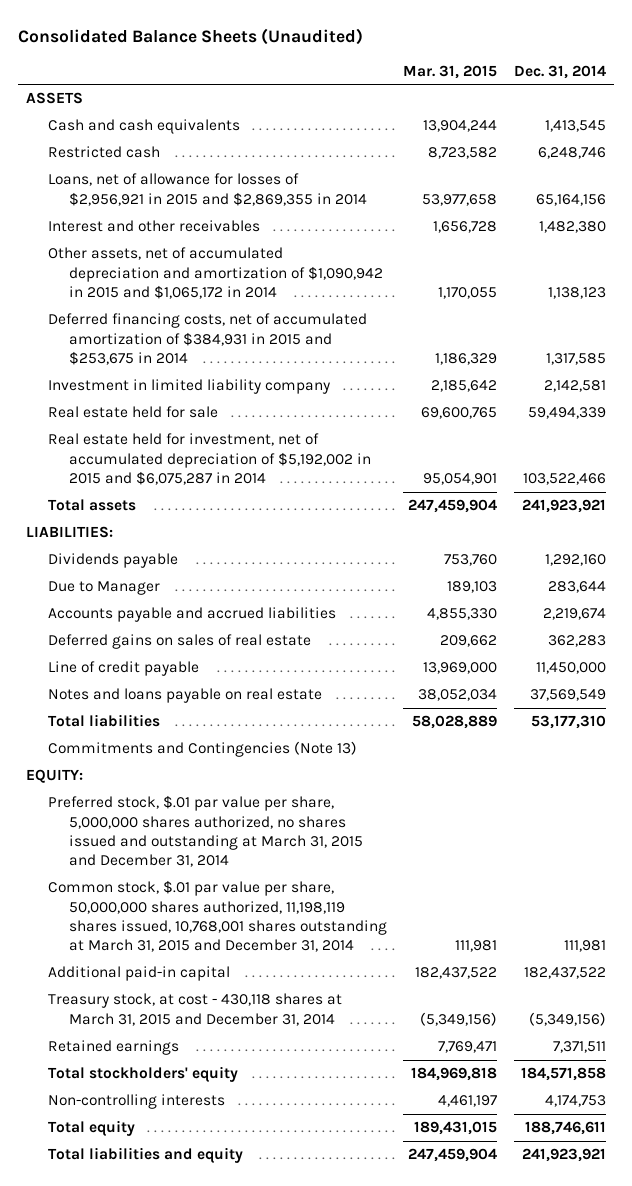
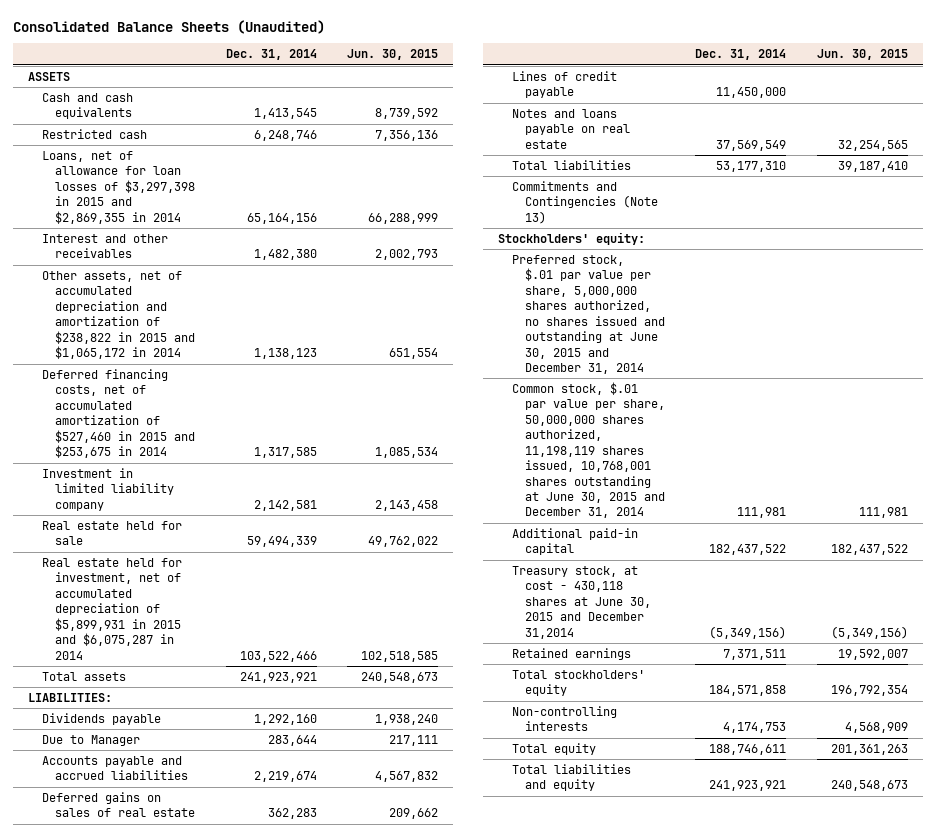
- | Mar. 31, 2015 | Dec. 31, 2014
+ | Dec. 31, 2014 | Jun. 30, 2015
- Loans, net of allowance for losses of $2,956,921 in 2015 and $2,869,355 in 2014 | 53,977,658 | 65,164,156
+ Loans, net of allowance for loan losses of $3,297,398 in 2015 and $2,869,355 in 2014 | 65,164,156 | 66,288,999
- Other assets, net of accumulated depreciation and amortization of $1,090,942 in 2015 and $1,065,172 in 2014 | 1,170,055 | 1,138,123
- Deferred financing costs, net of accumulated amortization of $384,931 in 2015 and $253,675 in 2014 | 1,186,329 | 1,317,585
+ Other assets, net of accumulated depreciation and amortization of $238,822 in 2015 and $1,065,172 in 2014 | 1,138,123 | 651,554
+ Deferred financing costs, net of accumulated amortization of $527,460 in 2015 and $253,675 in 2014 | 1,317,585 | 1,085,534
- Real estate held for investment, net of accumulated depreciation of $5,192,002 in 2015 and $6,075,287 in 2014 | 95,054,901 | 103,522,466
+ Real estate held for investment, net of accumulated depreciation of $5,899,931 in 2015 and $6,075,287 in 2014 | 103,522,466 | 102,518,585
- Line of credit payable | 13,969,000 | 11,450,000
+ Lines of credit payable | 11,450,000 |
- EQUITY:
- Preferred stock, $.01 par value per share, 5,000,000 shares authorized, no shares issued and outstanding at March 31, 2015 and December 31, 2014
- Common stock, $.01 par value per share, 50,000,000 shares authorized, 11,198,119 shares issued, 10,768,001 shares outstanding at March 31, 2015 and December 31, 2014 | 111,981 | 111,981
+ Stockholders' equity:
+ Preferred stock, $.01 par value per share, 5,000,000 shares authorized, no shares issued and outstanding at June 30, 2015 and December 31, 2014
+ Common stock, $.01 par value per share, 50,000,000 shares authorized, 11,198,119 shares issued, 10,768,001 shares outstanding at June 30, 2015 and December 31, 2014 | 111,981 | 111,981
- Treasury stock, at cost - 430,118 shares at March 31, 2015 and December 31, 2014 | (5,349,156) | (5,349,156)
+ Treasury stock, at cost - 430,118 shares at June 30, 2015 and December 31,2014 | (5,349,156) | (5,349,156)

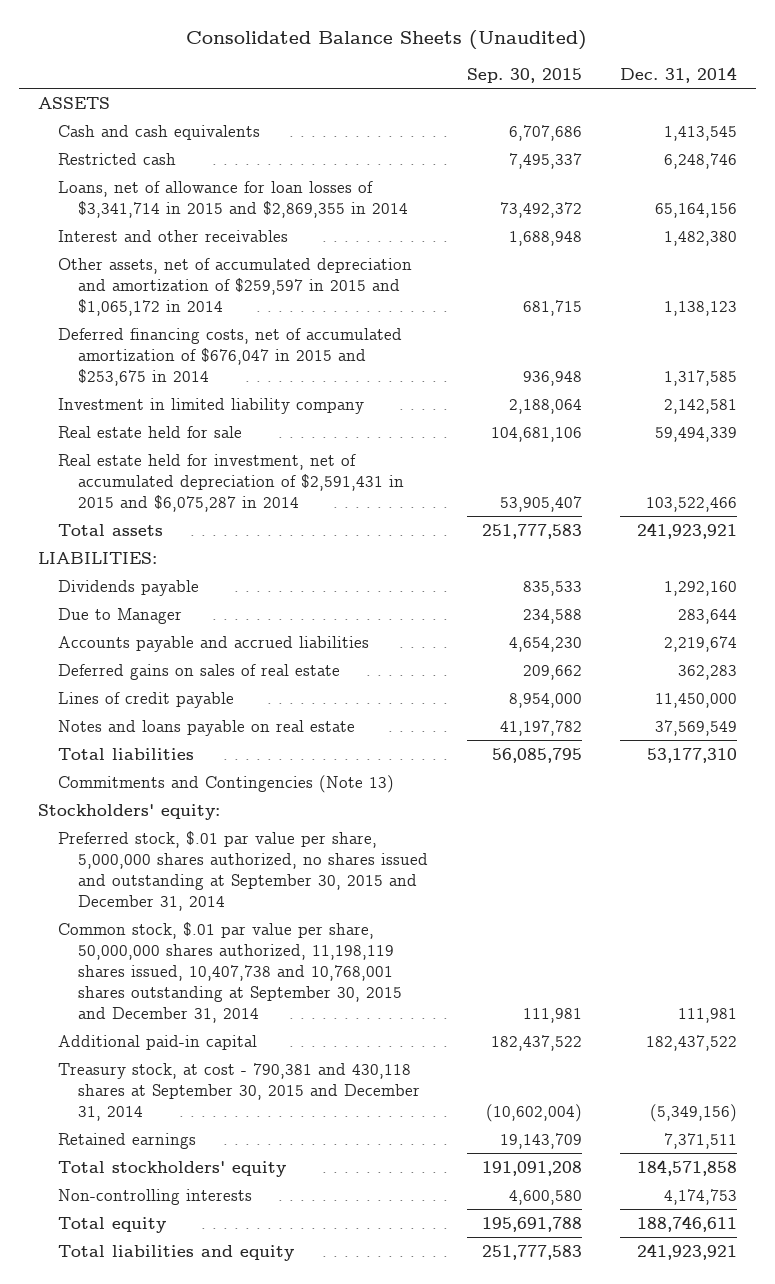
- | Dec. 31, 2014 | Jun. 30, 2015
+ | Sep. 30, 2015 | Dec. 31, 2014
- Loans, net of allowance for loan losses of $3,297,398 in 2015 and $2,869,355 in 2014 | 65,164,156 | 66,288,999
+ Loans, net of allowance for loan losses of $3,341,714 in 2015 and $2,869,355 in 2014 | 73,492,372 | 65,164,156
- Other assets, net of accumulated depreciation and amortization of $238,822 in 2015 and $1,065,172 in 2014 | 1,138,123 | 651,554
- Deferred financing costs, net of accumulated amortization of $527,460 in 2015 and $253,675 in 2014 | 1,317,585 | 1,085,534
+ Other assets, net of accumulated depreciation and amortization of $259,597 in 2015 and $1,065,172 in 2014 | 681,715 | 1,138,123
+ Deferred financing costs, net of accumulated amortization of $676,047 in 2015 and $253,675 in 2014 | 936,948 | 1,317,585
- Real estate held for investment, net of accumulated depreciation of $5,899,931 in 2015 and $6,075,287 in 2014 | 103,522,466 | 102,518,585
+ Real estate held for investment, net of accumulated depreciation of $2,591,431 in 2015 and $6,075,287 in 2014 | 53,905,407 | 103,522,466
- Preferred stock, $.01 par value per share, 5,000,000 shares authorized, no shares issued and outstanding at June 30, 2015 and December 31, 2014
- Common stock, $.01 par value per share, 50,000,000 shares authorized, 11,198,119 shares issued, 10,768,001 shares outstanding at June 30, 2015 and December 31, 2014 | 111,981 | 111,981
+ Preferred stock, $.01 par value per share, 5,000,000 shares authorized, no shares issued and outstanding at September 30, 2015 and December 31, 2014
+ Common stock, $.01 par value per share, 50,000,000 shares authorized, 11,198,119 shares issued, 10,407,738 and 10,768,001 shares outstanding at September 30, 2015 and December 31, 2014 | 111,981 | 111,981
- Treasury stock, at cost - 430,118 shares at June 30, 2015 and December 31,2014 | (5,349,156) | (5,349,156)
+ Treasury stock, at cost - 790,381 and 430,118 shares at September 30, 2015 and December 31, 2014 | (10,602,004) | (5,349,156)

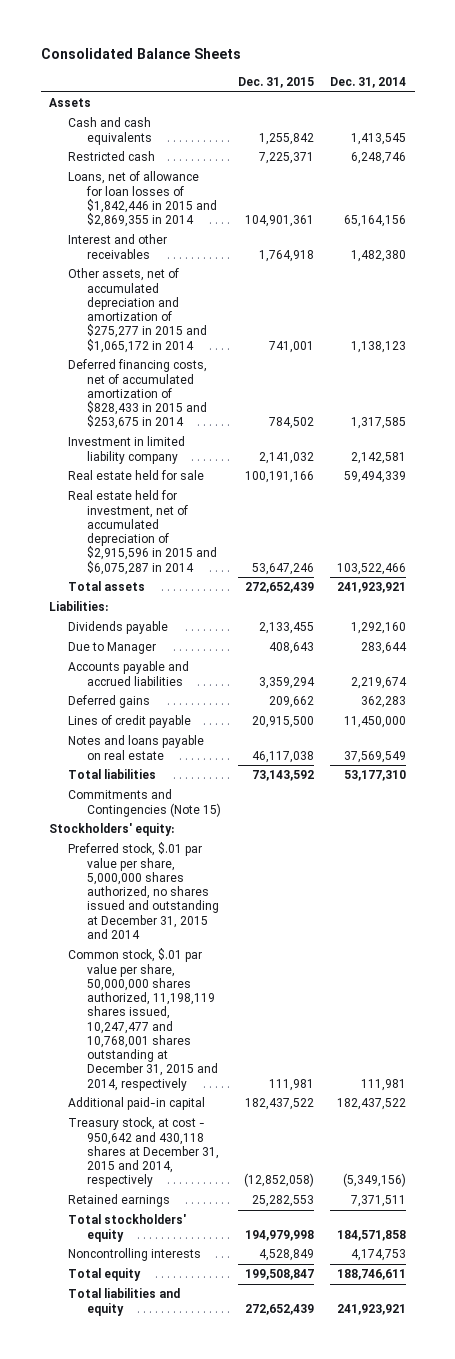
- Consolidated Balance Sheets (Unaudited)
+ Consolidated Balance Sheets
- | Sep. 30, 2015 | Dec. 31, 2014
+ | Dec. 31, 2015 | Dec. 31, 2014
- ASSETS
+ Assets
- Loans, net of allowance for loan losses of $3,341,714 in 2015 and $2,869,355 in 2014 | 73,492,372 | 65,164,156
+ Loans, net of allowance for loan losses of $1,842,446 in 2015 and $2,869,355 in 2014 | 104,901,361 | 65,164,156
- Other assets, net of accumulated depreciation and amortization of $259,597 in 2015 and $1,065,172 in 2014 | 681,715 | 1,138,123
- Deferred financing costs, net of accumulated amortization of $676,047 in 2015 and $253,675 in 2014 | 936,948 | 1,317,585
+ Other assets, net of accumulated depreciation and amortization of $275,277 in 2015 and $1,065,172 in 2014 | 741,001 | 1,138,123
+ Deferred financing costs, net of accumulated amortization of $828,433 in 2015 and $253,675 in 2014 | 784,502 | 1,317,585
- Real estate held for investment, net of accumulated depreciation of $2,591,431 in 2015 and $6,075,287 in 2014 | 53,905,407 | 103,522,466
+ Real estate held for investment, net of accumulated depreciation of $2,915,596 in 2015 and $6,075,287 in 2014 | 53,647,246 | 103,522,466
- LIABILITIES:
+ Liabilities:
- Deferred gains on sales of real estate | 209,662 | 362,283
+ Deferred gains | 209,662 | 362,283
- Commitments and Contingencies (Note 13)
+ Commitments and Contingencies (Note 15)
- Preferred stock, $.01 par value per share, 5,000,000 shares authorized, no shares issued and outstanding at September 30, 2015 and December 31, 2014
- Common stock, $.01 par value per share, 50,000,000 shares authorized, 11,198,119 shares issued, 10,407,738 and 10,768,001 shares outstanding at September 30, 2015 and December 31, 2014 | 111,981 | 111,981
+ Preferred stock, $.01 par value per share, 5,000,000 shares authorized, no shares issued and outstanding at December 31, 2015 and 2014
+ Common stock, $.01 par value per share, 50,000,000 shares authorized, 11,198,119 shares issued, 10,247,477 and 10,768,001 shares outstanding at December 31, 2015 and 2014, respectively | 111,981 | 111,981
- Treasury stock, at cost - 790,381 and 430,118 shares at September 30, 2015 and December 31, 2014 | (10,602,004) | (5,349,156)
+ Treasury stock, at cost - 950,642 and 430,118 shares at December 31, 2015 and 2014, respectively | (12,852,058) | (5,349,156)
- Non-controlling interests | 4,600,580 | 4,174,753
+ Noncontrolling interests | 4,528,849 | 4,174,753

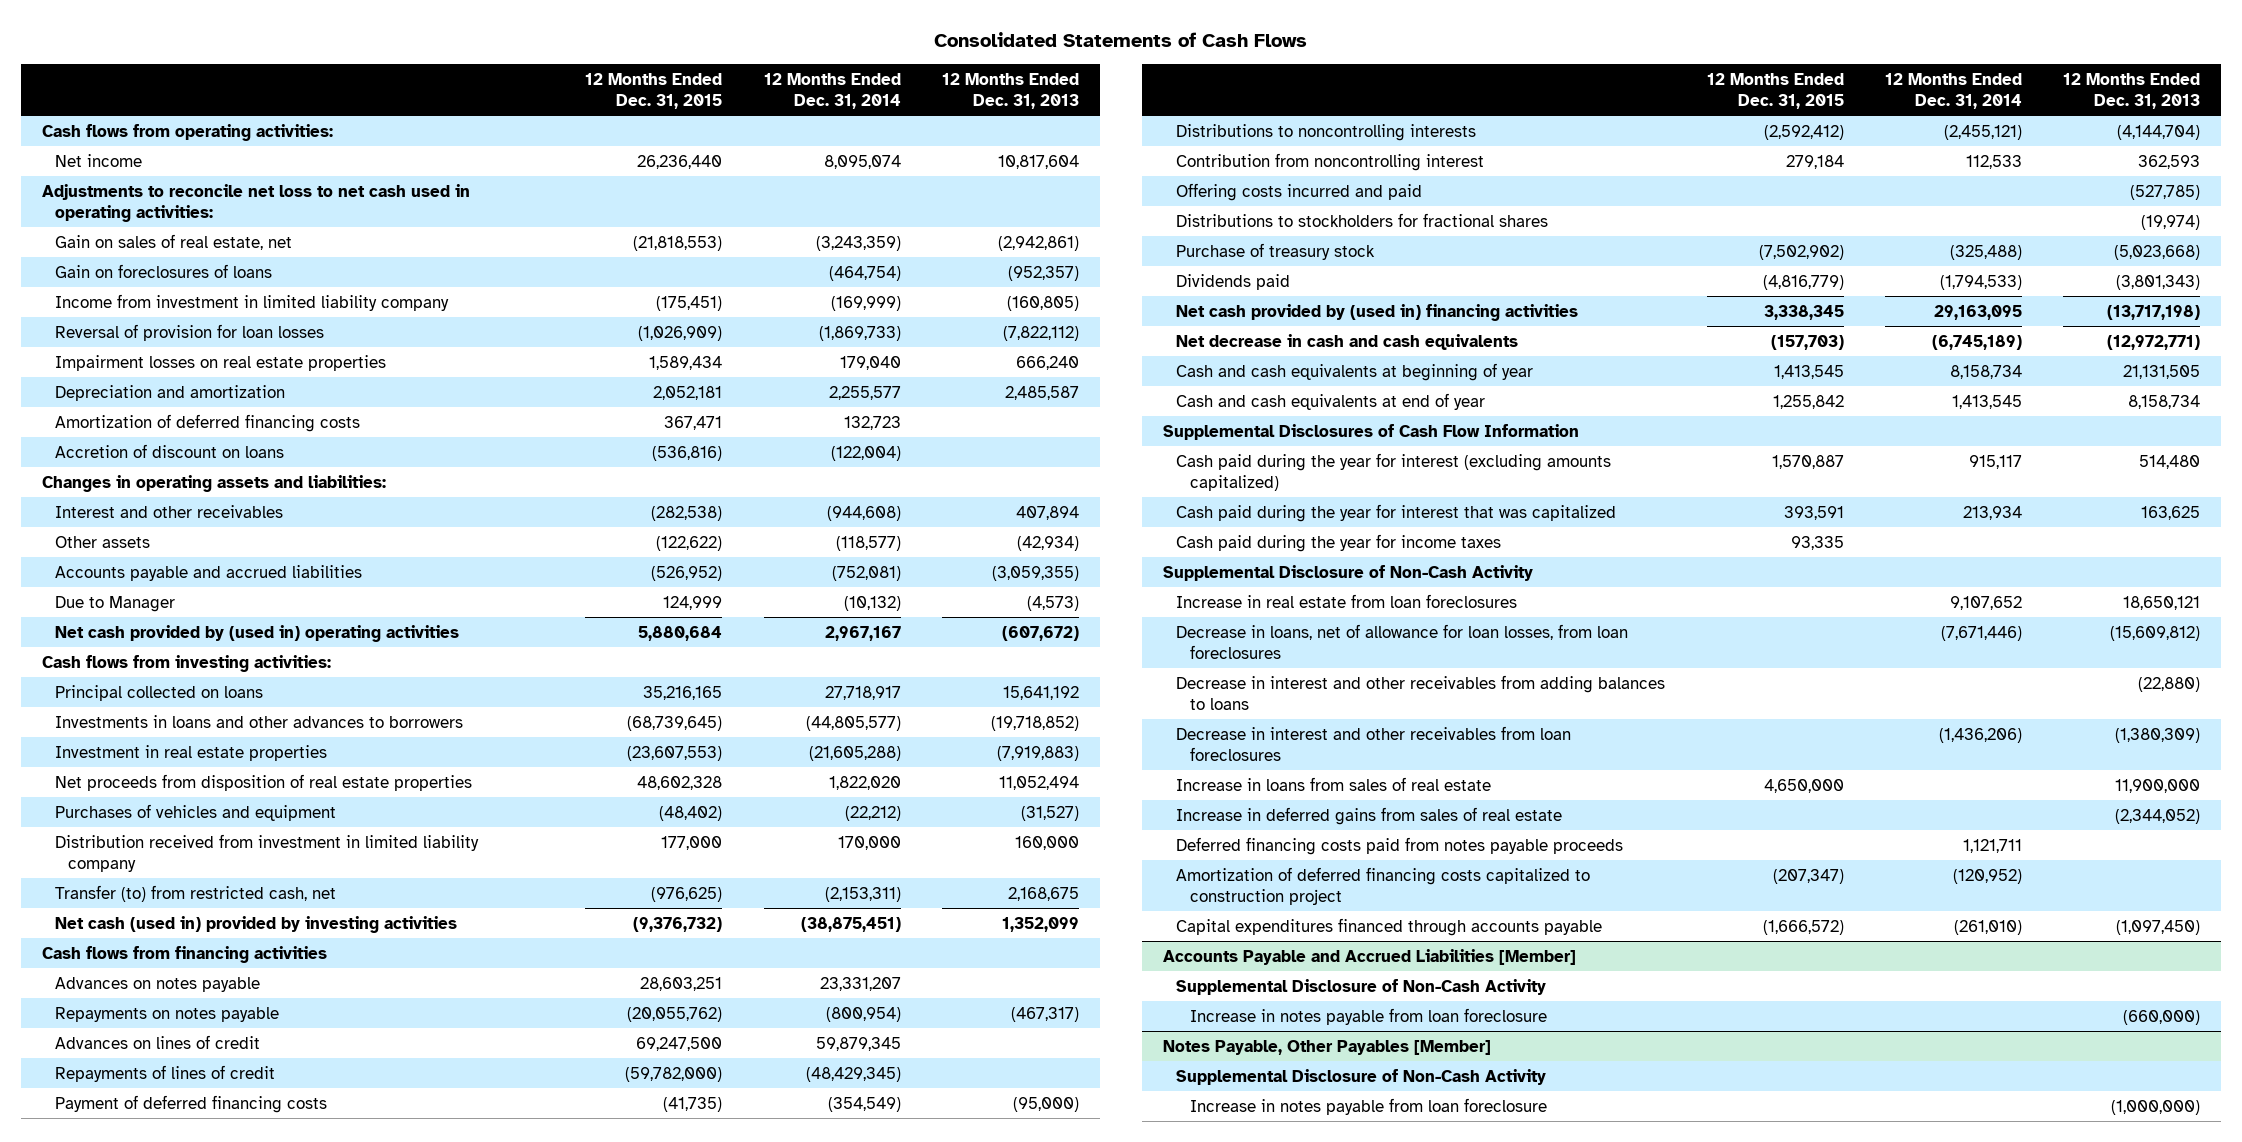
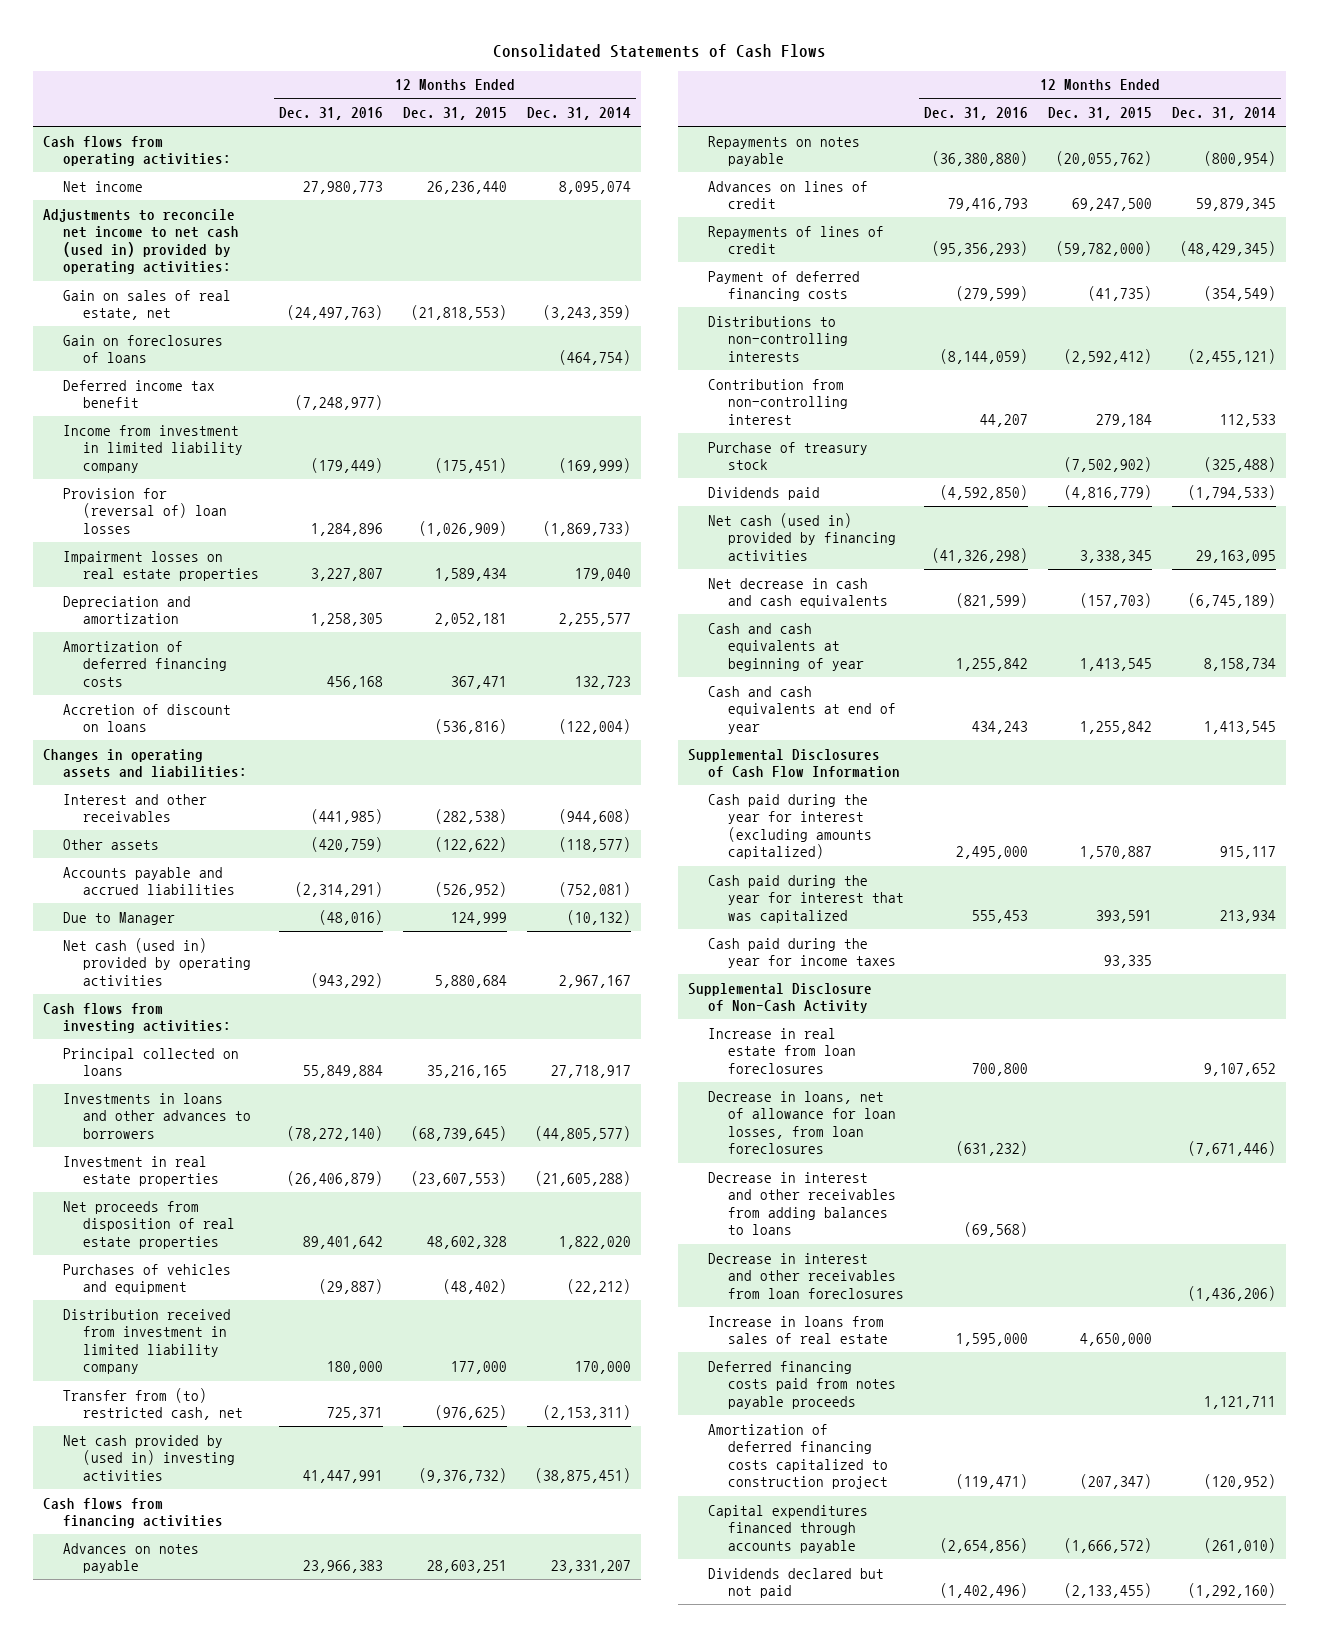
- | 12 Months Ended Dec. 31, 2015 | 12 Months Ended Dec. 31, 2014 | 12 Months Ended Dec. 31, 2013
+ | 12 Months Ended Dec. 31, 2016 | 12 Months Ended Dec. 31, 2015 | 12 Months Ended Dec. 31, 2014
- Adjustments to reconcile net loss to net cash used in operating activities:
+ Adjustments to reconcile net income to net cash (used in) provided by operating activities:
+ Deferred income tax benefit | (7,248,977) | |
- Reversal of provision for loan losses | (1,026,909) | (1,869,733) | (7,822,112)
+ Provision for (reversal of) loan losses | 1,284,896 | (1,026,909) | (1,869,733)
- Net cash provided by (used in) operating activities | 5,880,684 | 2,967,167 | (607,672)
+ Net cash (used in) provided by operating activities | (943,292) | 5,880,684 | 2,967,167
- Transfer (to) from restricted cash, net | (976,625) | (2,153,311) | 2,168,675
- Net cash (used in) provided by investing activities | (9,376,732) | (38,875,451) | 1,352,099
+ Transfer from (to) restricted cash, net | 725,371 | (976,625) | (2,153,311)
+ Net cash provided by (used in) investing activities | 41,447,991 | (9,376,732) | (38,875,451)
- Distributions to noncontrolling interests | (2,592,412) | (2,455,121) | (4,144,704)
- Contribution from noncontrolling interest | 279,184 | 112,533 | 362,593
- Offering costs incurred and paid | | | (527,785)
- Distributions to stockholders for fractional shares | | | (19,974)
+ Distributions to non-controlling interests | (8,144,059) | (2,592,412) | (2,455,121)
+ Contribution from non-controlling interest | 44,207 | 279,184 | 112,533
- Net cash provided by (used in) financing activities | 3,338,345 | 29,163,095 | (13,717,198)
+ Net cash (used in) provided by financing activities | (41,326,298) | 3,338,345 | 29,163,095
- Increase in deferred gains from sales of real estate | | | (2,344,052)
- Accounts Payable and Accrued Liabilities [Member]
- Supplemental Disclosure of Non-Cash Activity
- Increase in notes payable from loan foreclosure | | | (660,000)
- Notes Payable, Other Payables [Member]
- Supplemental Disclosure of Non-Cash Activity
- Increase in notes payable from loan foreclosure | | | (1,000,000)
+ Dividends declared but not paid | (1,402,496) | (2,133,455) | (1,292,160)

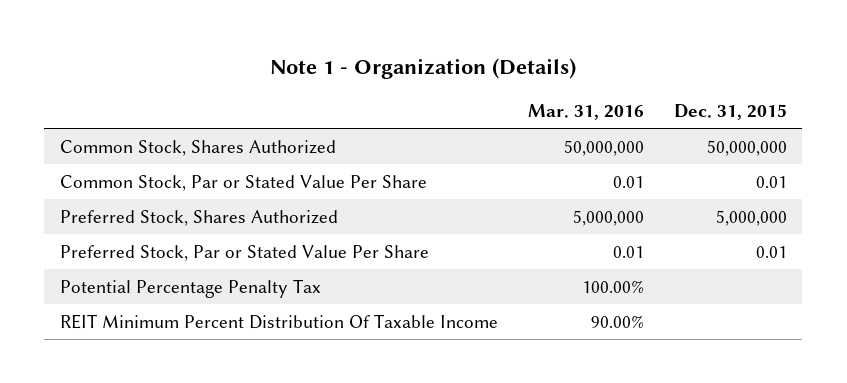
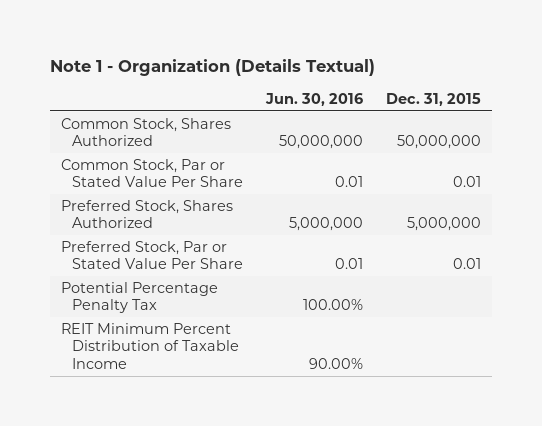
- Note 1 - Organization (Details)
+ Note 1 - Organization (Details Textual)
- | Mar. 31, 2016 | Dec. 31, 2015
+ | Jun. 30, 2016 | Dec. 31, 2015
- REIT Minimum Percent Distribution Of Taxable Income | 90.00% |
+ REIT Minimum Percent Distribution of Taxable Income | 90.00% |

